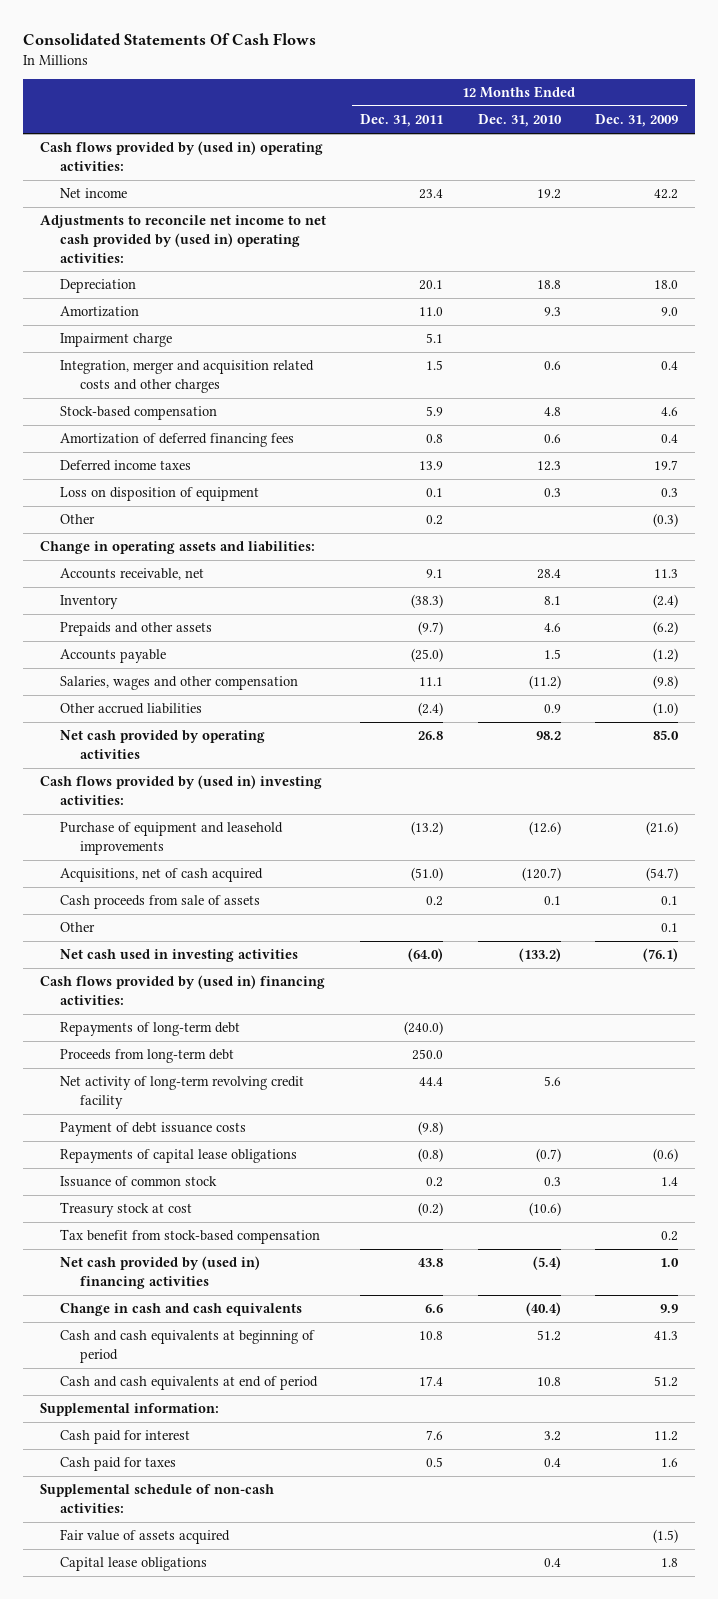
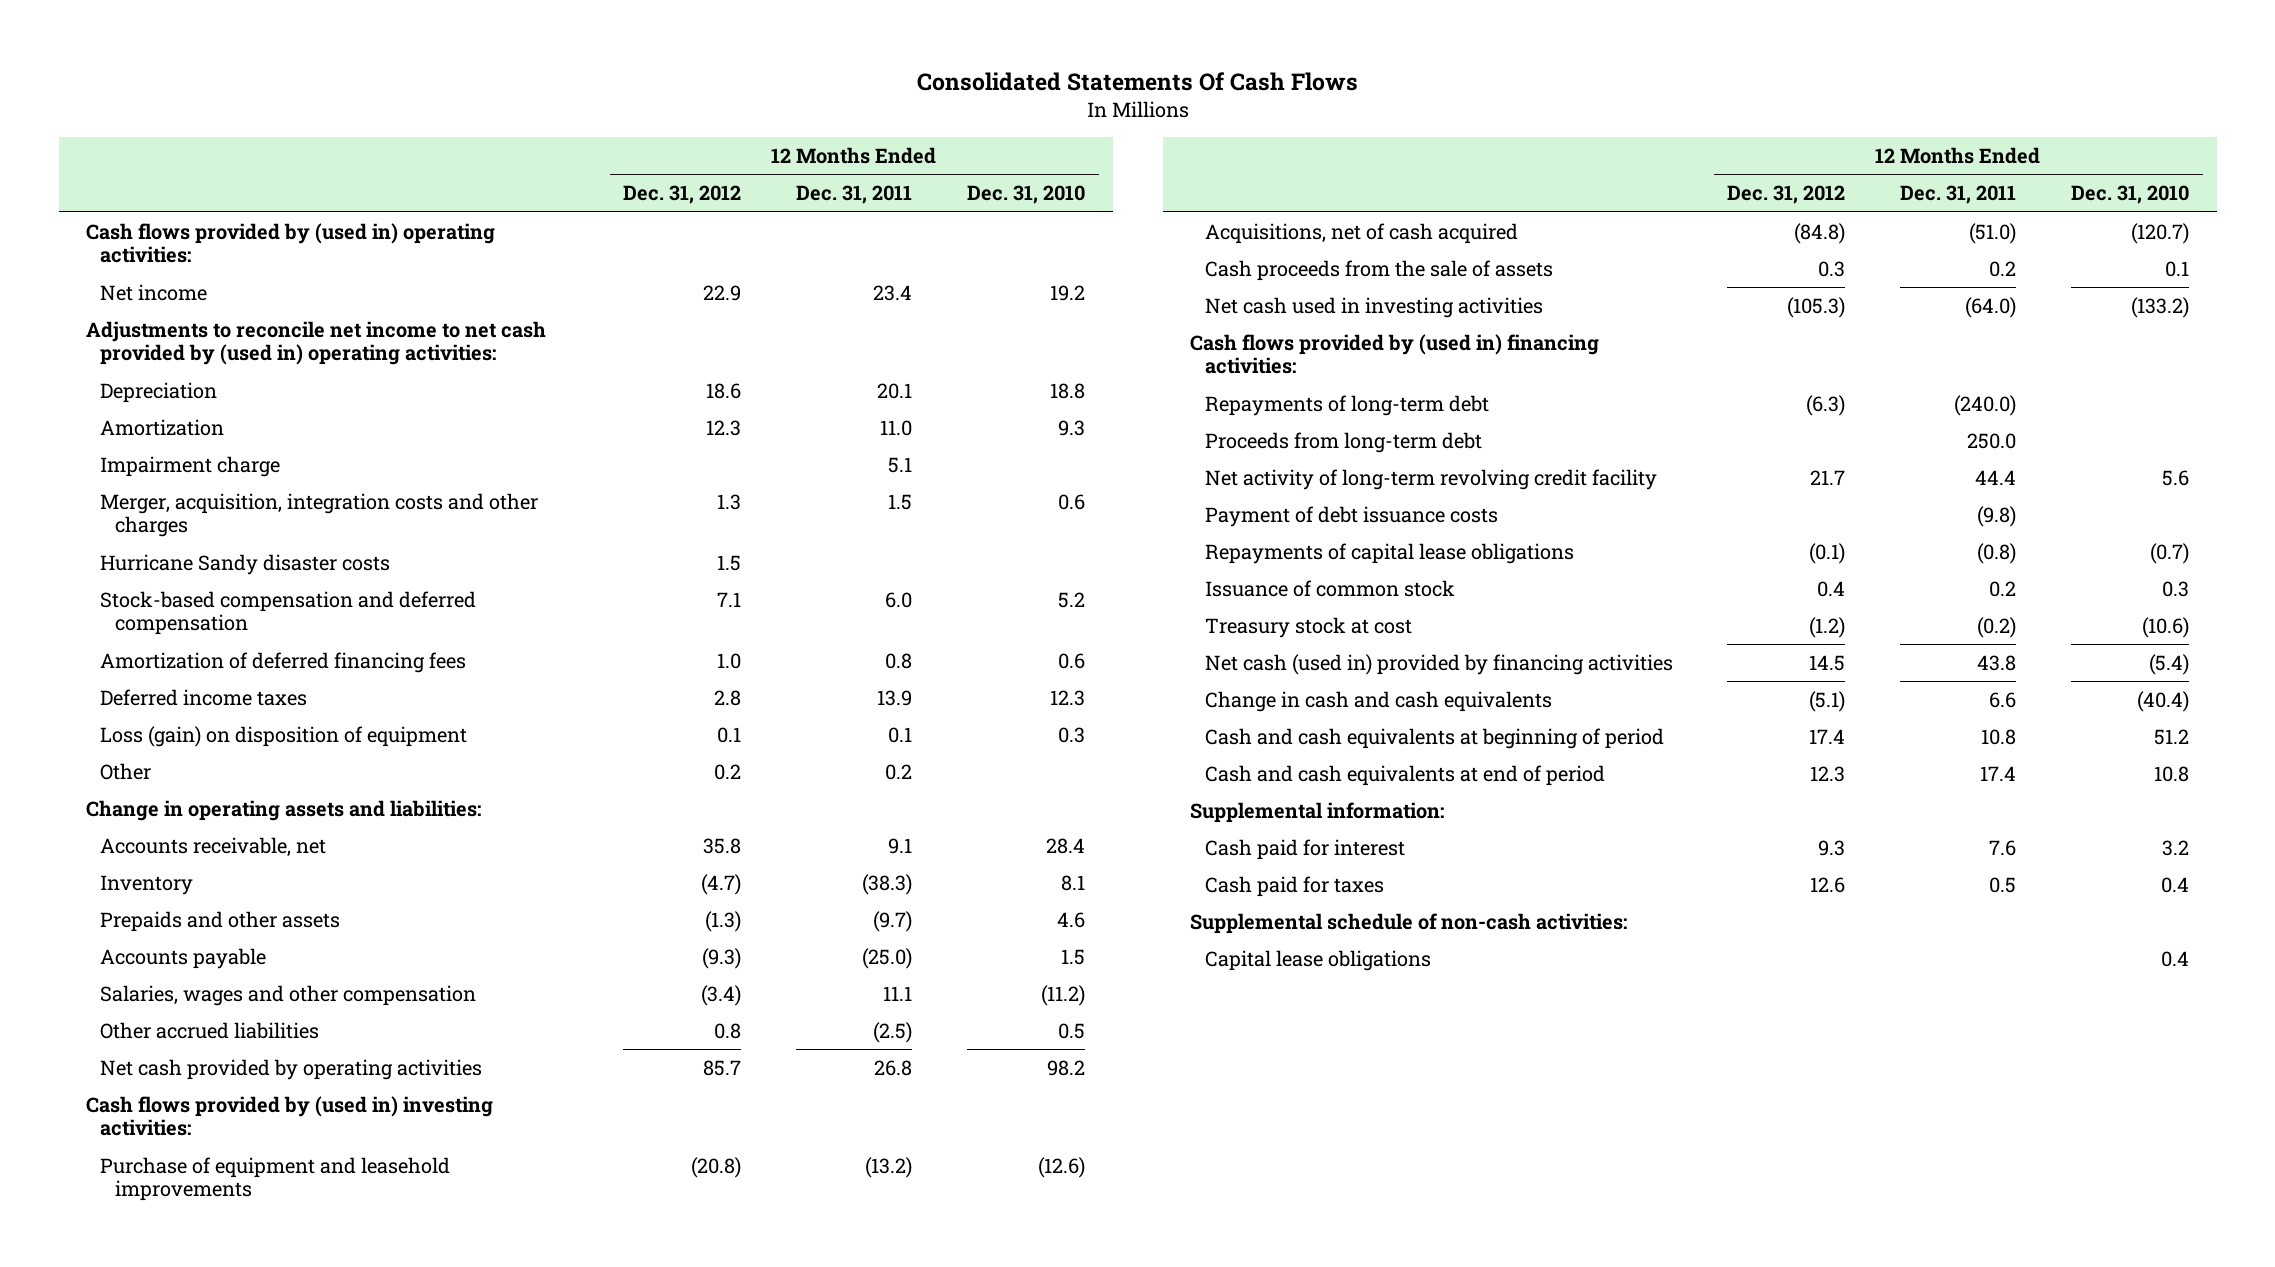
- | 12 Months Ended Dec. 31, 2011 | 12 Months Ended Dec. 31, 2010 | 12 Months Ended Dec. 31, 2009
+ | 12 Months Ended Dec. 31, 2012 | 12 Months Ended Dec. 31, 2011 | 12 Months Ended Dec. 31, 2010
- Integration, merger and acquisition related costs and other charges | 1.5 | 0.6 | 0.4
- Stock-based compensation | 5.9 | 4.8 | 4.6
+ Merger, acquisition, integration costs and other charges | 1.3 | 1.5 | 0.6
+ Hurricane Sandy disaster costs | 1.5 | |
+ Stock-based compensation and deferred compensation | 7.1 | 6.0 | 5.2
- Loss on disposition of equipment | 0.1 | 0.3 | 0.3
+ Loss (gain) on disposition of equipment | 0.1 | 0.1 | 0.3
- Other accrued liabilities | (2.4) | 0.9 | (1.0)
+ Other accrued liabilities | 0.8 | (2.5) | 0.5
- Cash proceeds from sale of assets | 0.2 | 0.1 | 0.1
- Other | | | 0.1
+ Cash proceeds from the sale of assets | 0.3 | 0.2 | 0.1
- Tax benefit from stock-based compensation | | | 0.2
- Net cash provided by (used in) financing activities | 43.8 | (5.4) | 1.0
+ Net cash (used in) provided by financing activities | 14.5 | 43.8 | (5.4)
- Fair value of assets acquired | | | (1.5)

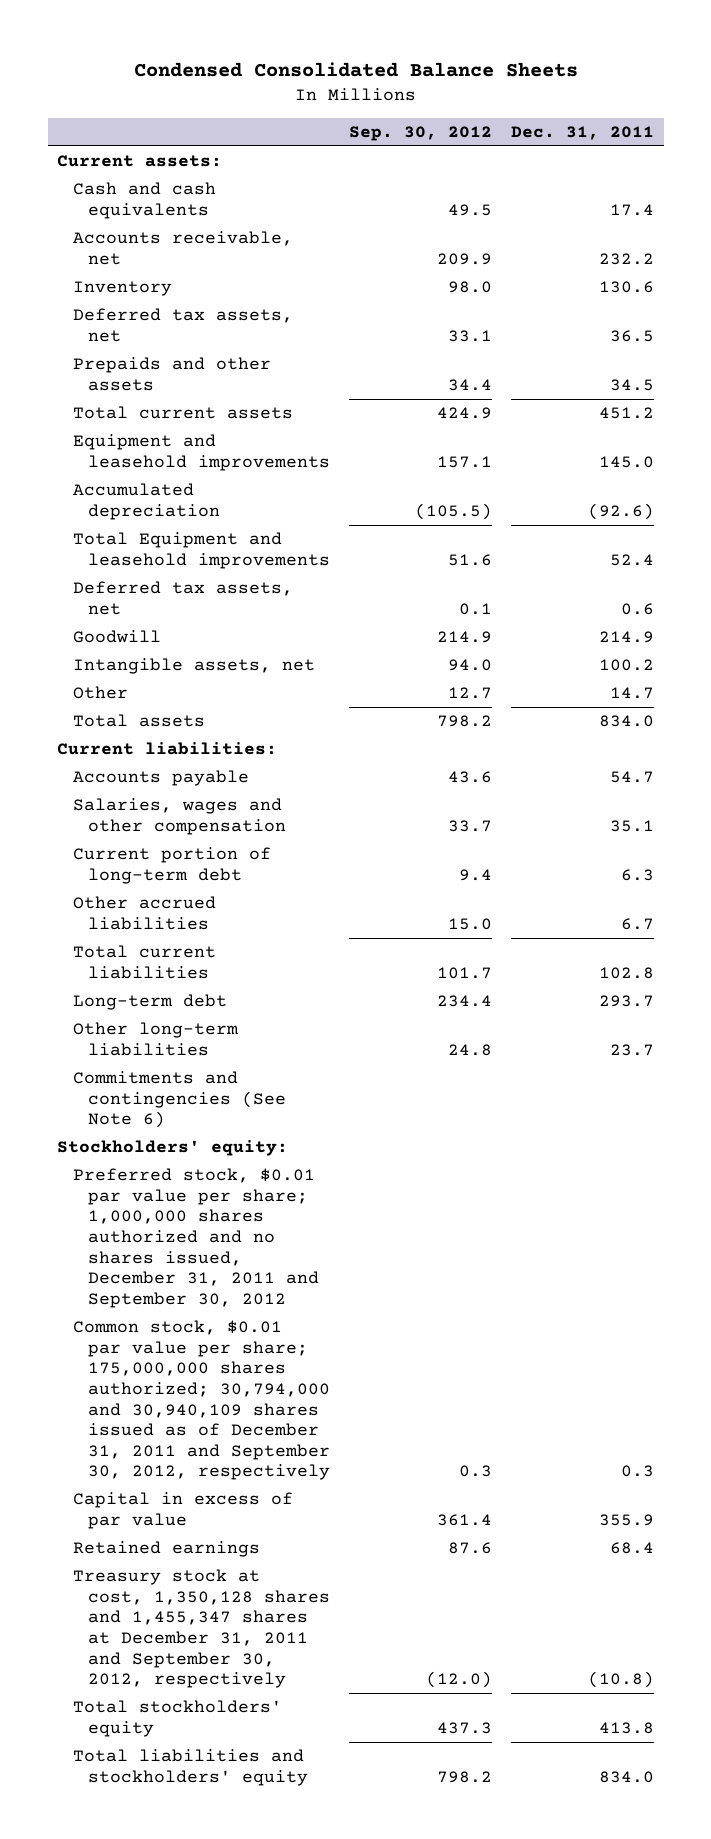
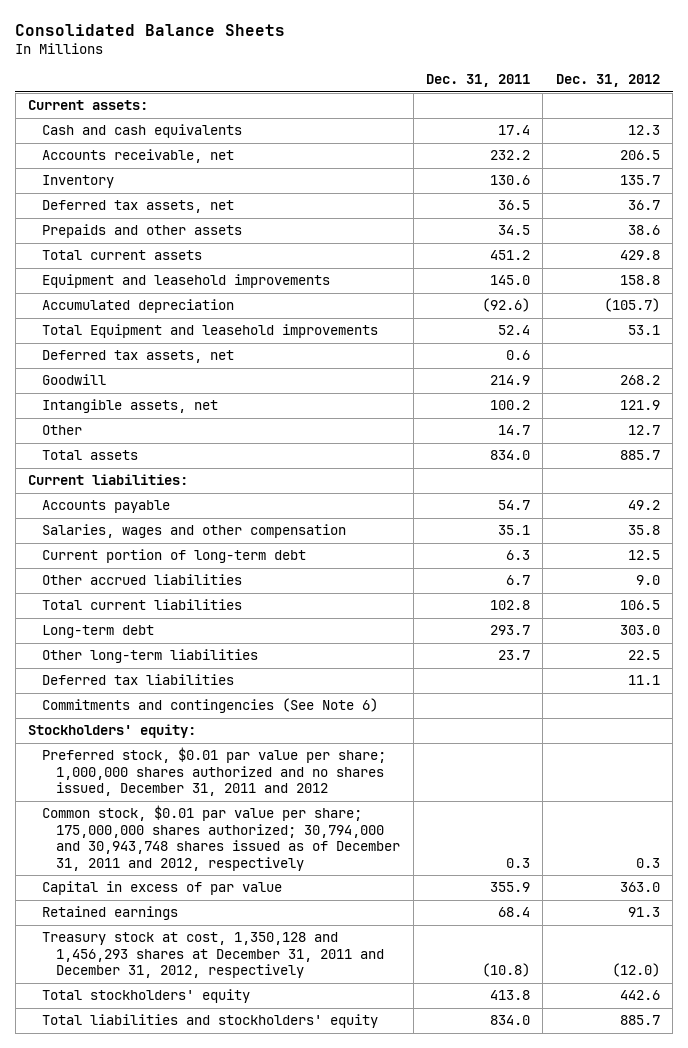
- Condensed Consolidated Balance Sheets
+ Consolidated Balance Sheets
- | Sep. 30, 2012 | Dec. 31, 2011
+ | Dec. 31, 2011 | Dec. 31, 2012
+ Deferred tax liabilities | | 11.1
- Preferred stock, $0.01 par value per share; 1,000,000 shares authorized and no shares issued, December 31, 2011 and September 30, 2012
- Common stock, $0.01 par value per share; 175,000,000 shares authorized; 30,794,000 and 30,940,109 shares issued as of December 31, 2011 and September 30, 2012, respectively | 0.3 | 0.3
+ Preferred stock, $0.01 par value per share; 1,000,000 shares authorized and no shares issued, December 31, 2011 and 2012
+ Common stock, $0.01 par value per share; 175,000,000 shares authorized; 30,794,000 and 30,943,748 shares issued as of December 31, 2011 and 2012, respectively | 0.3 | 0.3
- Treasury stock at cost, 1,350,128 shares and 1,455,347 shares at December 31, 2011 and September 30, 2012, respectively | (12.0) | (10.8)
+ Treasury stock at cost, 1,350,128 and 1,456,293 shares at December 31, 2011 and December 31, 2012, respectively | (10.8) | (12.0)

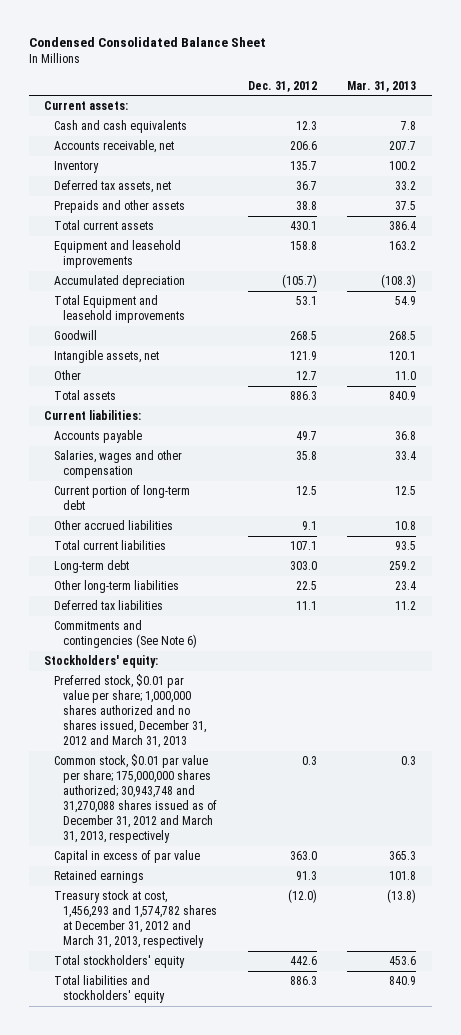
- Consolidated Balance Sheets
+ Condensed Consolidated Balance Sheet
- | Dec. 31, 2011 | Dec. 31, 2012
+ | Dec. 31, 2012 | Mar. 31, 2013
- Accounts receivable, net | 232.2 | 206.5
+ Accounts receivable, net | 206.6 | 207.7
- Prepaids and other assets | 34.5 | 38.6
- Total current assets | 451.2 | 429.8
+ Prepaids and other assets | 38.8 | 37.5
+ Total current assets | 430.1 | 386.4
- Deferred tax assets, net | 0.6 |
- Goodwill | 214.9 | 268.2
+ Goodwill | 268.5 | 268.5
- Total assets | 834.0 | 885.7
+ Total assets | 886.3 | 840.9
- Accounts payable | 54.7 | 49.2
+ Accounts payable | 49.7 | 36.8
- Other accrued liabilities | 6.7 | 9.0
- Total current liabilities | 102.8 | 106.5
+ Other accrued liabilities | 9.1 | 10.8
+ Total current liabilities | 107.1 | 93.5
- Preferred stock, $0.01 par value per share; 1,000,000 shares authorized and no shares issued, December 31, 2011 and 2012
- Common stock, $0.01 par value per share; 175,000,000 shares authorized; 30,794,000 and 30,943,748 shares issued as of December 31, 2011 and 2012, respectively | 0.3 | 0.3
+ Preferred stock, $0.01 par value per share; 1,000,000 shares authorized and no shares issued, December 31, 2012 and March 31, 2013
+ Common stock, $0.01 par value per share; 175,000,000 shares authorized; 30,943,748 and 31,270,088 shares issued as of December 31, 2012 and March 31, 2013, respectively | 0.3 | 0.3
- Treasury stock at cost, 1,350,128 and 1,456,293 shares at December 31, 2011 and December 31, 2012, respectively | (10.8) | (12.0)
+ Treasury stock at cost, 1,456,293 and 1,574,782 shares at December 31, 2012 and March 31, 2013, respectively | (12.0) | (13.8)
- Total liabilities and stockholders' equity | 834.0 | 885.7
+ Total liabilities and stockholders' equity | 886.3 | 840.9

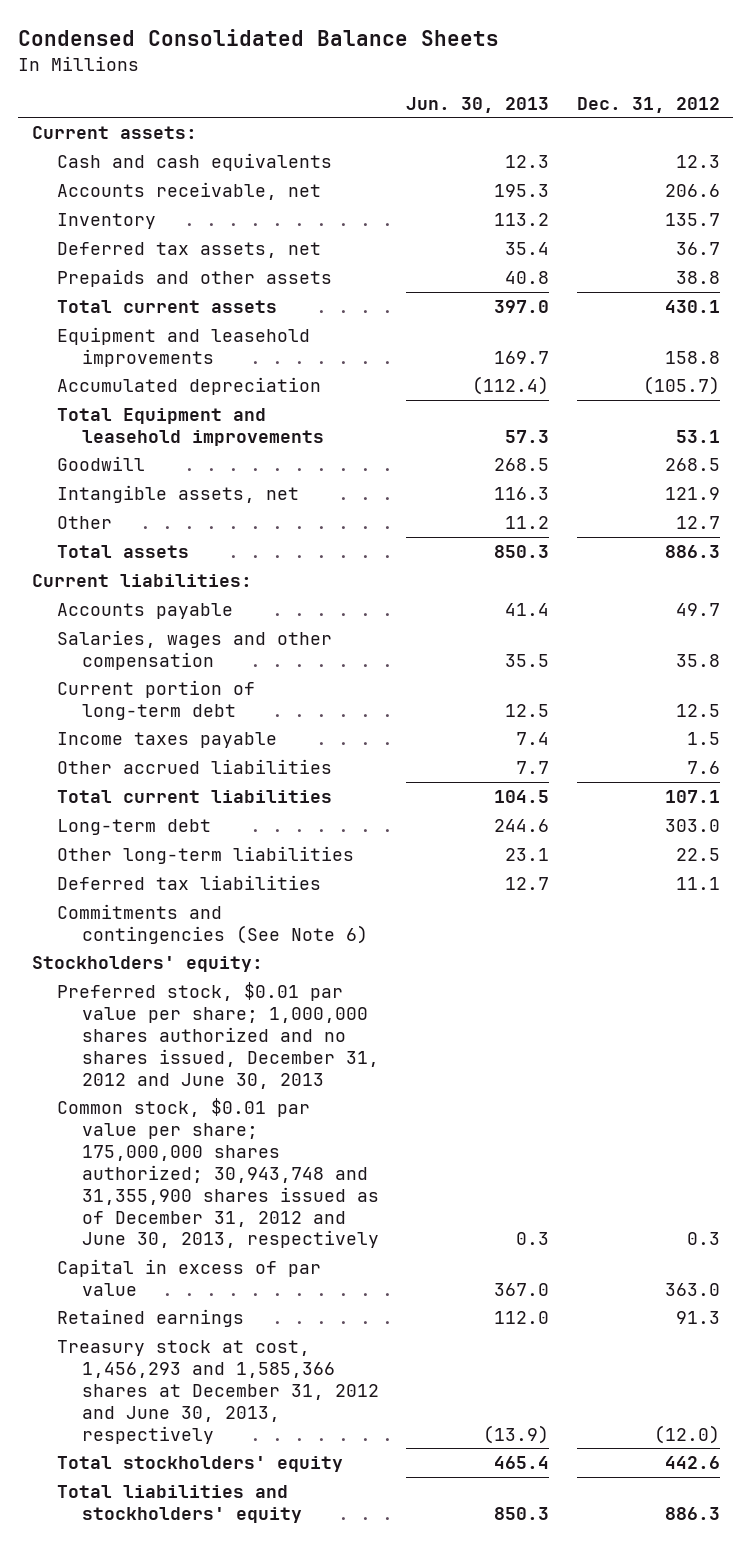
- Condensed Consolidated Balance Sheet
+ Condensed Consolidated Balance Sheets
- | Dec. 31, 2012 | Mar. 31, 2013
+ | Jun. 30, 2013 | Dec. 31, 2012
- Other accrued liabilities | 9.1 | 10.8
+ Income taxes payable | 7.4 | 1.5
+ Other accrued liabilities | 7.7 | 7.6
- Preferred stock, $0.01 par value per share; 1,000,000 shares authorized and no shares issued, December 31, 2012 and March 31, 2013
- Common stock, $0.01 par value per share; 175,000,000 shares authorized; 30,943,748 and 31,270,088 shares issued as of December 31, 2012 and March 31, 2013, respectively | 0.3 | 0.3
+ Preferred stock, $0.01 par value per share; 1,000,000 shares authorized and no shares issued, December 31, 2012 and June 30, 2013
+ Common stock, $0.01 par value per share; 175,000,000 shares authorized; 30,943,748 and 31,355,900 shares issued as of December 31, 2012 and June 30, 2013, respectively | 0.3 | 0.3
- Treasury stock at cost, 1,456,293 and 1,574,782 shares at December 31, 2012 and March 31, 2013, respectively | (12.0) | (13.8)
+ Treasury stock at cost, 1,456,293 and 1,585,366 shares at December 31, 2012 and June 30, 2013, respectively | (13.9) | (12.0)

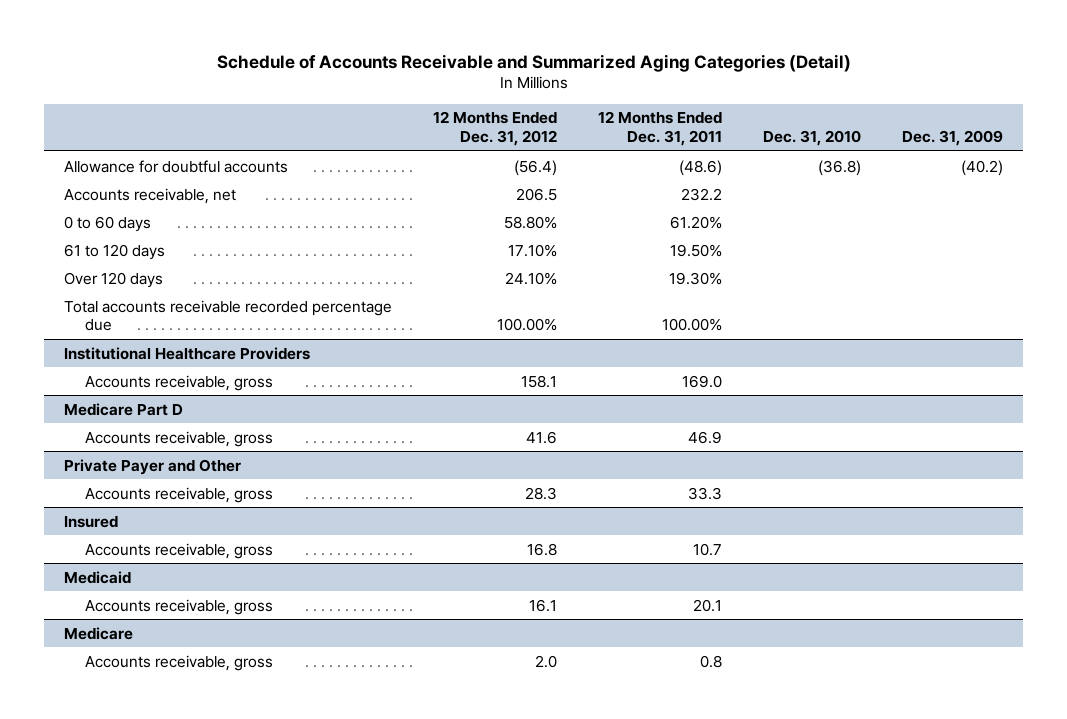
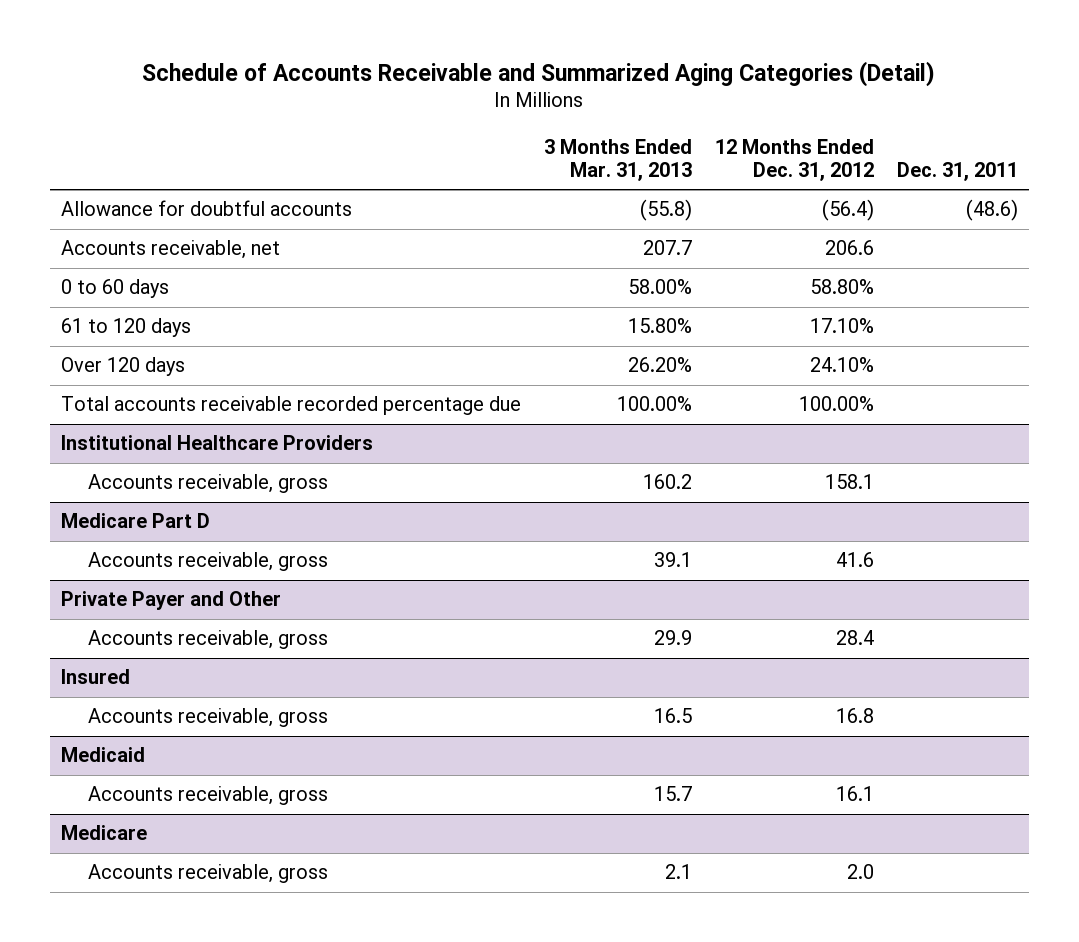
- | 12 Months Ended Dec. 31, 2012 | 12 Months Ended Dec. 31, 2011 | Dec. 31, 2010 | Dec. 31, 2009
+ | 3 Months Ended Mar. 31, 2013 | 12 Months Ended Dec. 31, 2012 | Dec. 31, 2011
- Accounts receivable, net | 206.5 | 232.2 | |
+ Accounts receivable, net | 207.7 | 206.6 |
@ Private Payer and Other
- Accounts receivable, gross | 28.3 | 33.3 | |
+ Accounts receivable, gross | 29.9 | 28.4 |

